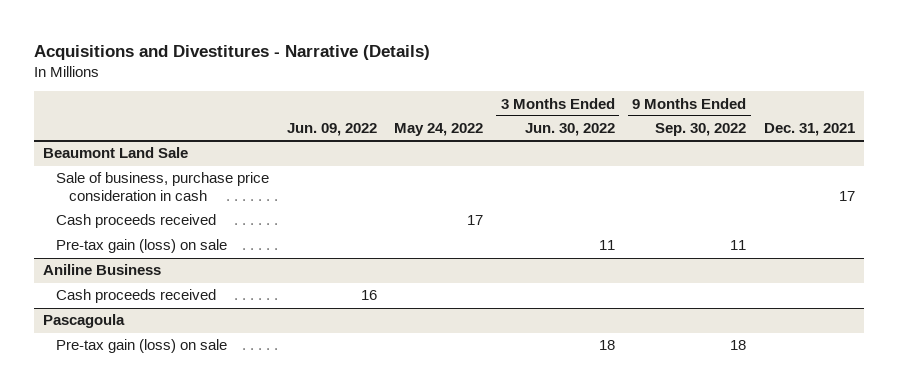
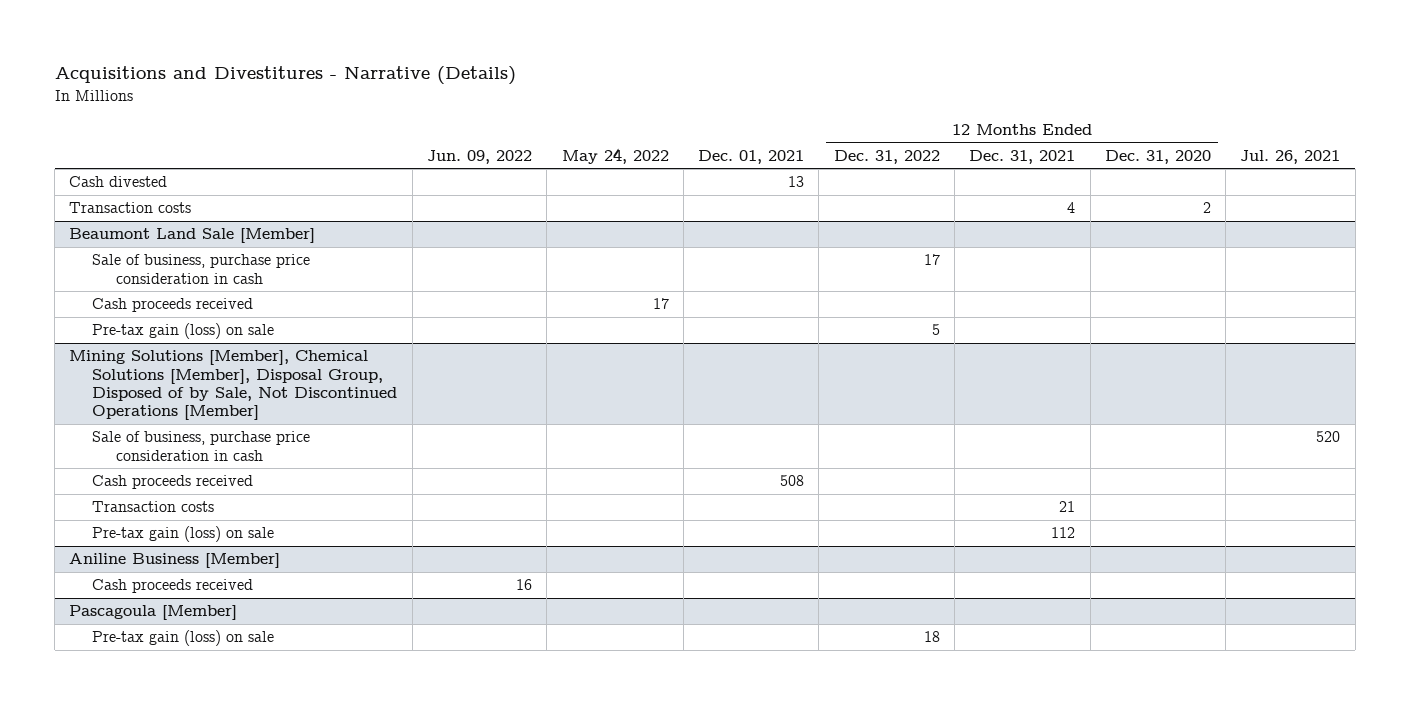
- | Jun. 09, 2022 | May 24, 2022 | 3 Months Ended Jun. 30, 2022 | 9 Months Ended Sep. 30, 2022 | Dec. 31, 2021
+ | Jun. 09, 2022 | May 24, 2022 | Dec. 01, 2021 | 12 Months Ended Dec. 31, 2022 | 12 Months Ended Dec. 31, 2021 | 12 Months Ended Dec. 31, 2020 | Jul. 26, 2021
- Beaumont Land Sale
+ Cash divested | | | 13 | | | |
+ Transaction costs | | | | | 4 | 2 |
+ Beaumont Land Sale [Member]
- Aniline Business
+ Mining Solutions [Member], Chemical Solutions [Member], Disposal Group, Disposed of by Sale, Not Discontinued Operations [Member]
+ Sale of business, purchase price consideration in cash | | | | | | | 520
+ Cash proceeds received | | | 508 | | | |
+ Transaction costs | | | | | 21 | |
+ Pre-tax gain (loss) on sale | | | | | 112 | |
+ Aniline Business [Member]
- Pascagoula
+ Pascagoula [Member]

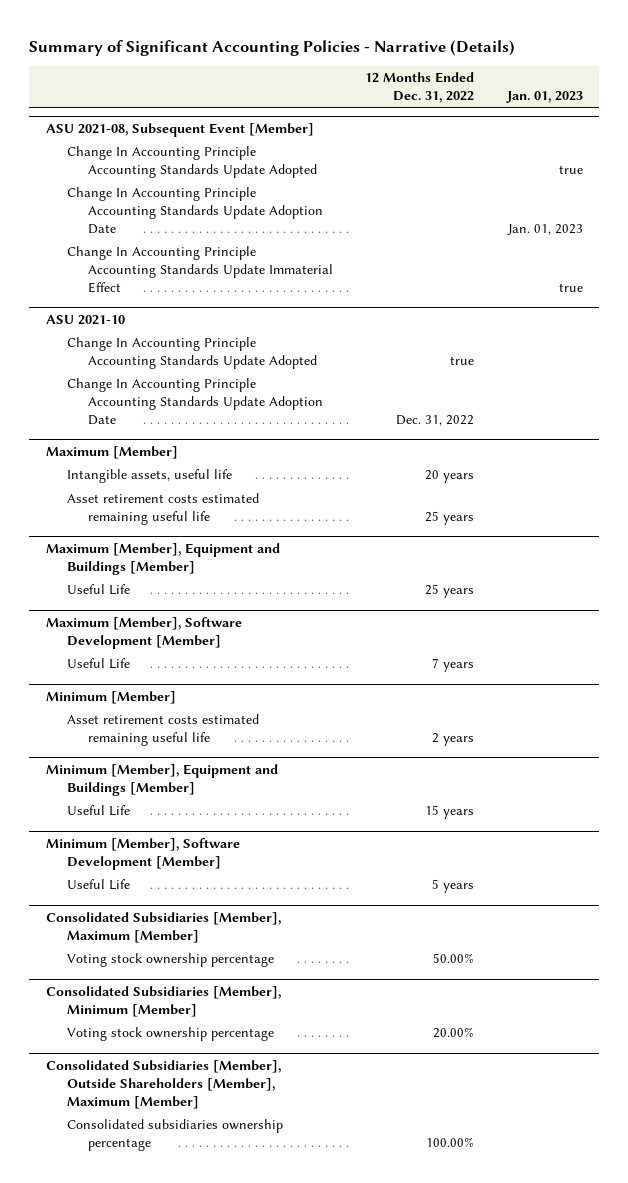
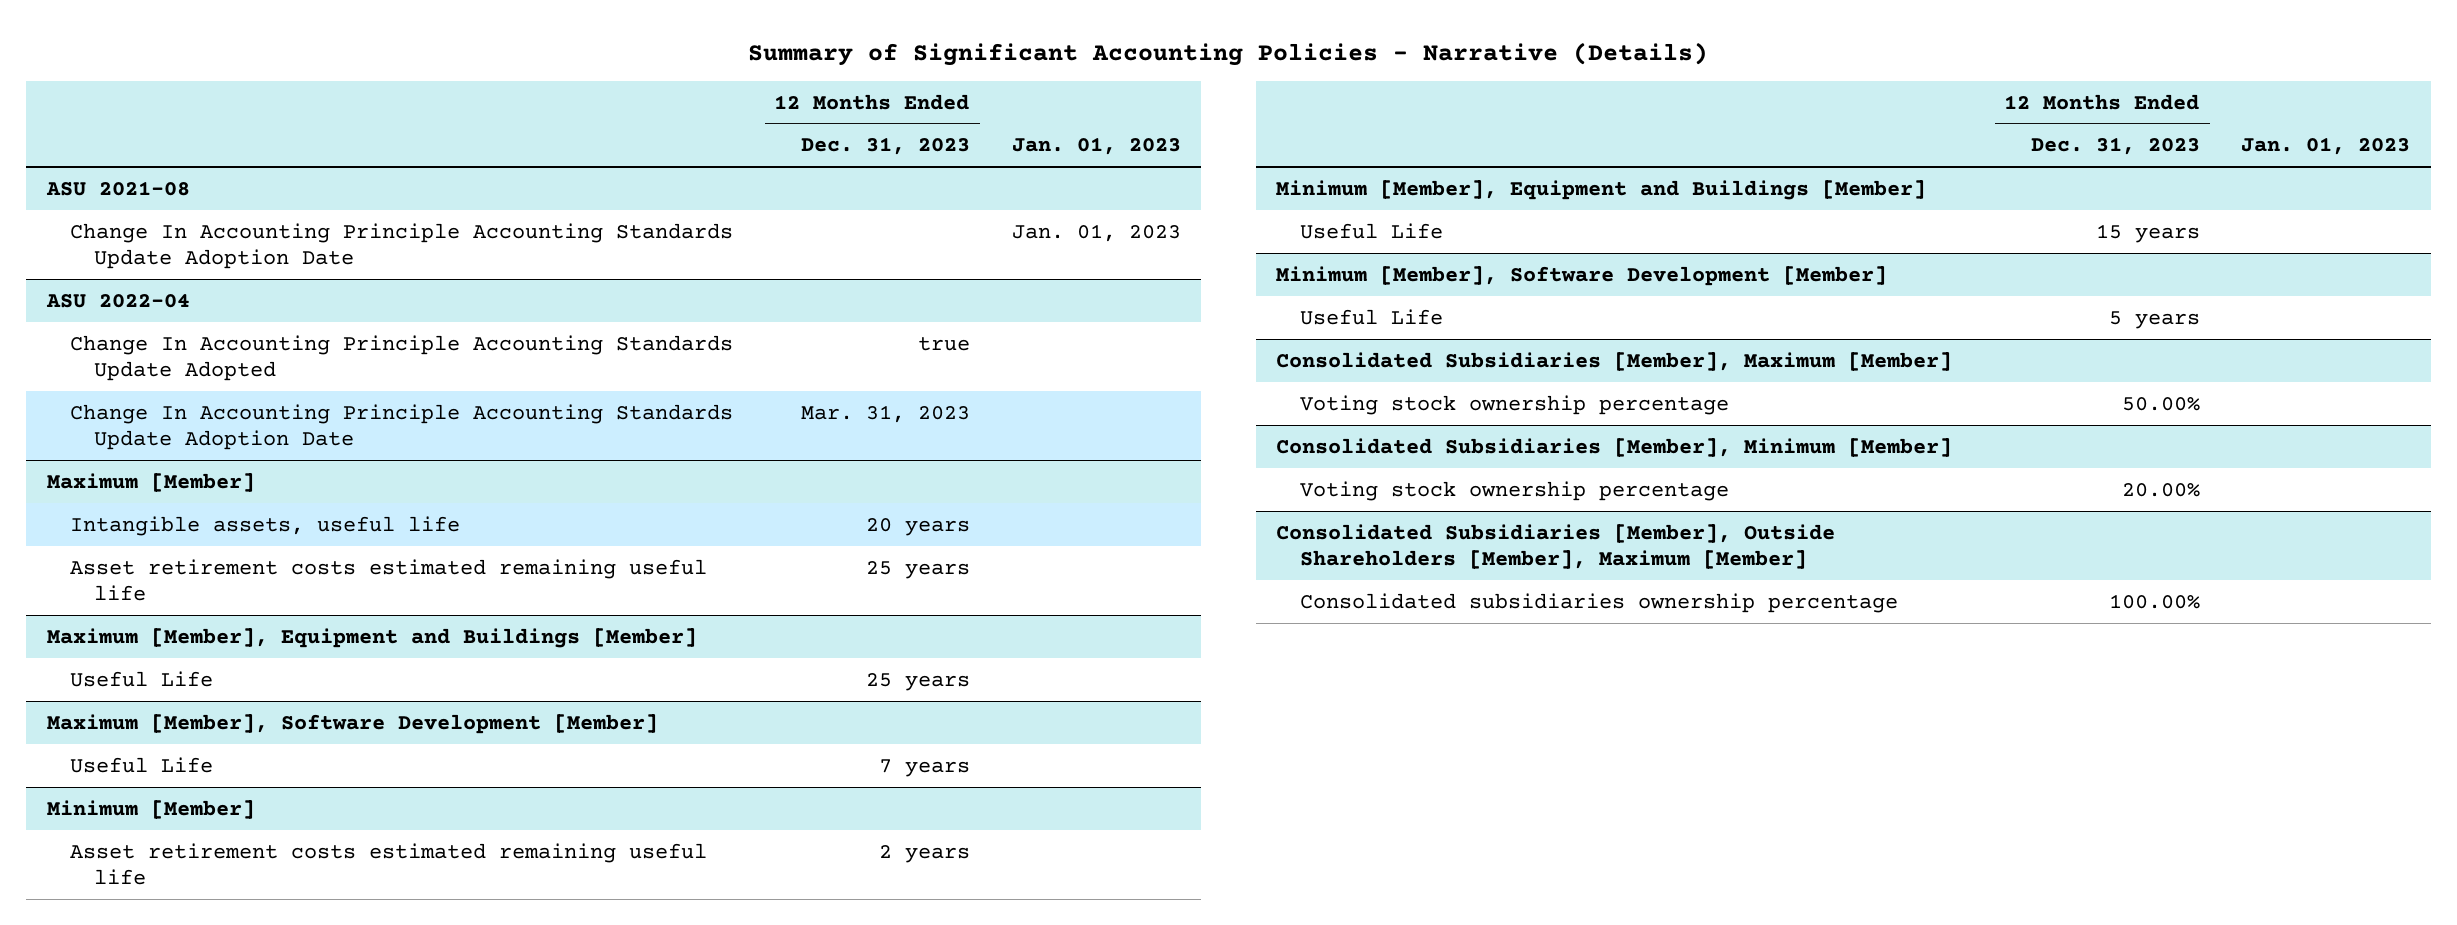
- | 12 Months Ended Dec. 31, 2022 | Jan. 01, 2023
+ | 12 Months Ended Dec. 31, 2023 | Jan. 01, 2023
- ASU 2021-08, Subsequent Event [Member]
- Change In Accounting Principle Accounting Standards Update Adopted | | true
+ ASU 2021-08
- Change In Accounting Principle Accounting Standards Update Immaterial Effect | | true
- ASU 2021-10
- Change In Accounting Principle Accounting Standards Update Adopted | true |
- Change In Accounting Principle Accounting Standards Update Adoption Date | Dec. 31, 2022 |
+ ASU 2022-04
+ Change In Accounting Principle Accounting Standards Update Adopted | true |
+ Change In Accounting Principle Accounting Standards Update Adoption Date | Mar. 31, 2023 |

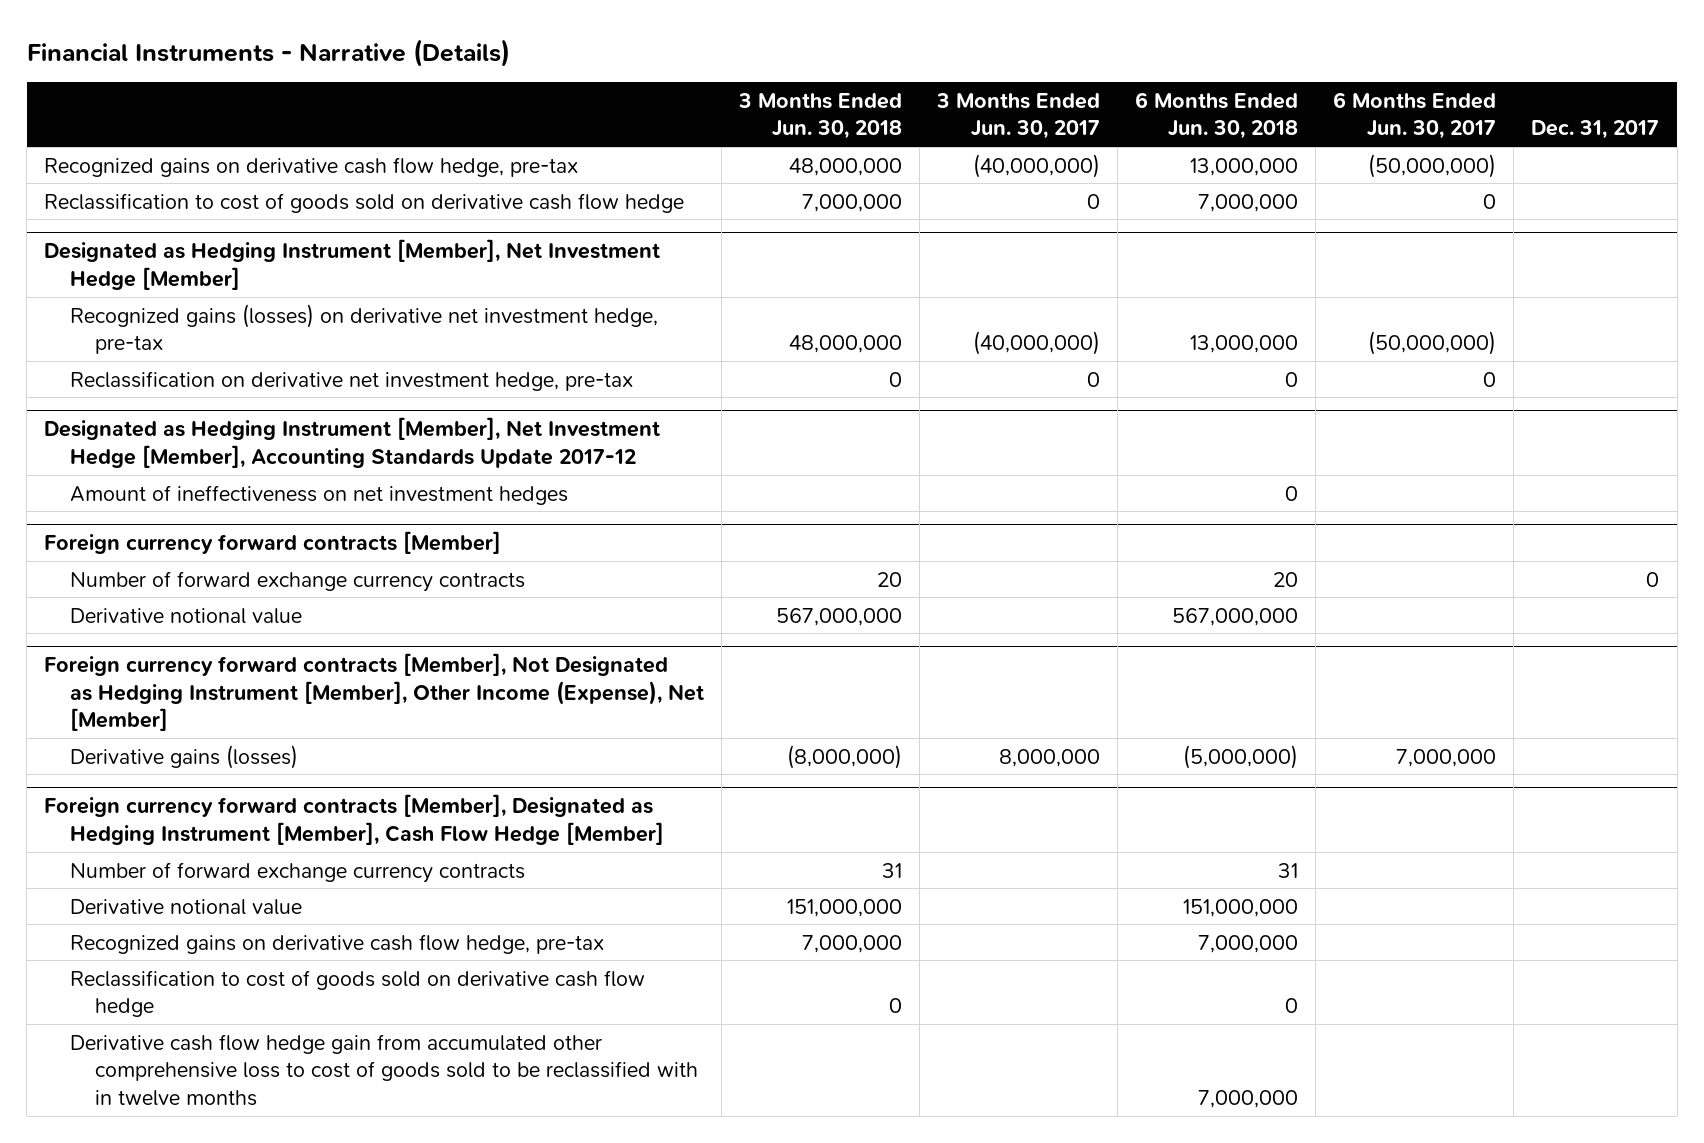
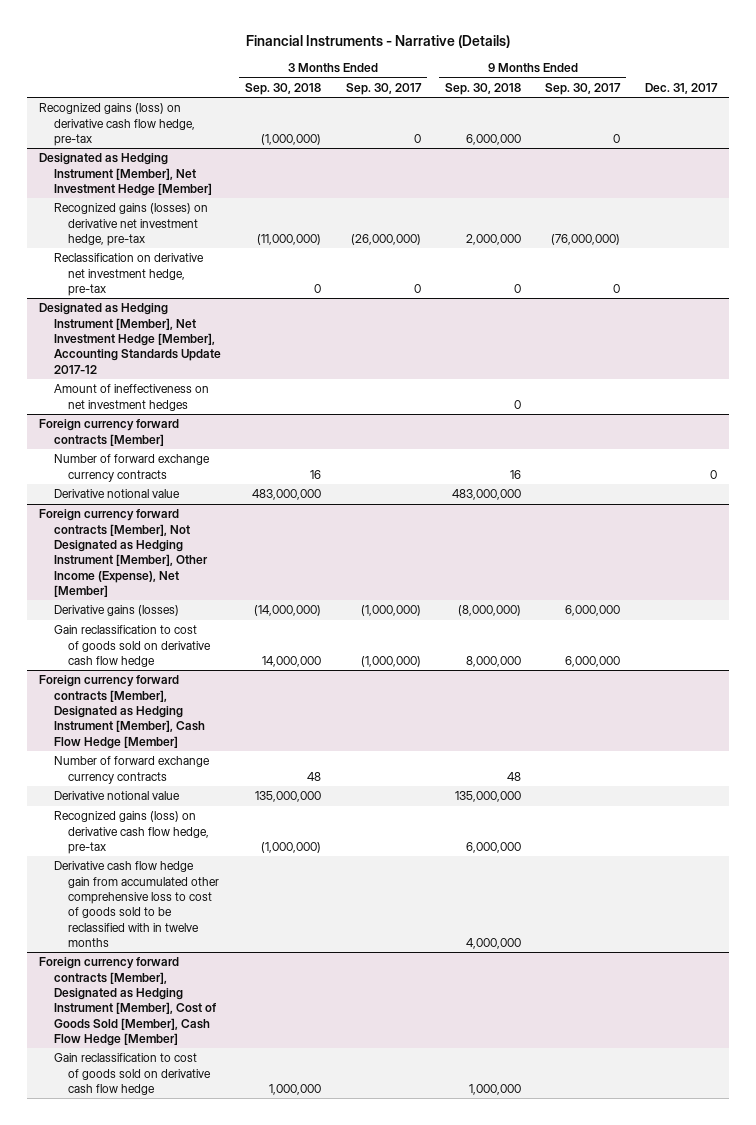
- | 3 Months Ended Jun. 30, 2018 | 3 Months Ended Jun. 30, 2017 | 6 Months Ended Jun. 30, 2018 | 6 Months Ended Jun. 30, 2017 | Dec. 31, 2017
+ | 3 Months Ended Sep. 30, 2018 | 3 Months Ended Sep. 30, 2017 | 9 Months Ended Sep. 30, 2018 | 9 Months Ended Sep. 30, 2017 | Dec. 31, 2017
- Recognized gains on derivative cash flow hedge, pre-tax | 48,000,000 | (40,000,000) | 13,000,000 | (50,000,000) |
- Reclassification to cost of goods sold on derivative cash flow hedge | 7,000,000 | 0 | 7,000,000 | 0 |
+ Recognized gains (loss) on derivative cash flow hedge, pre-tax | (1,000,000) | 0 | 6,000,000 | 0 |
@ Foreign currency forward contracts [Member], Not Designated as Hedging Instrument [Member], Other Income (Expense), Net [Member]
+ Gain reclassification to cost of goods sold on derivative cash flow hedge | 14,000,000 | (1,000,000) | 8,000,000 | 6,000,000 |
@ Foreign currency forward contracts [Member], Designated as Hedging Instrument [Member], Cash Flow Hedge [Member]
- Recognized gains on derivative cash flow hedge, pre-tax | 7,000,000 | | 7,000,000 | |
- Reclassification to cost of goods sold on derivative cash flow hedge | 0 | | 0 | |
+ Recognized gains (loss) on derivative cash flow hedge, pre-tax | (1,000,000) | | 6,000,000 | |
+ Foreign currency forward contracts [Member], Designated as Hedging Instrument [Member], Cost of Goods Sold [Member], Cash Flow Hedge [Member]
+ Gain reclassification to cost of goods sold on derivative cash flow hedge | 1,000,000 | | 1,000,000 | |

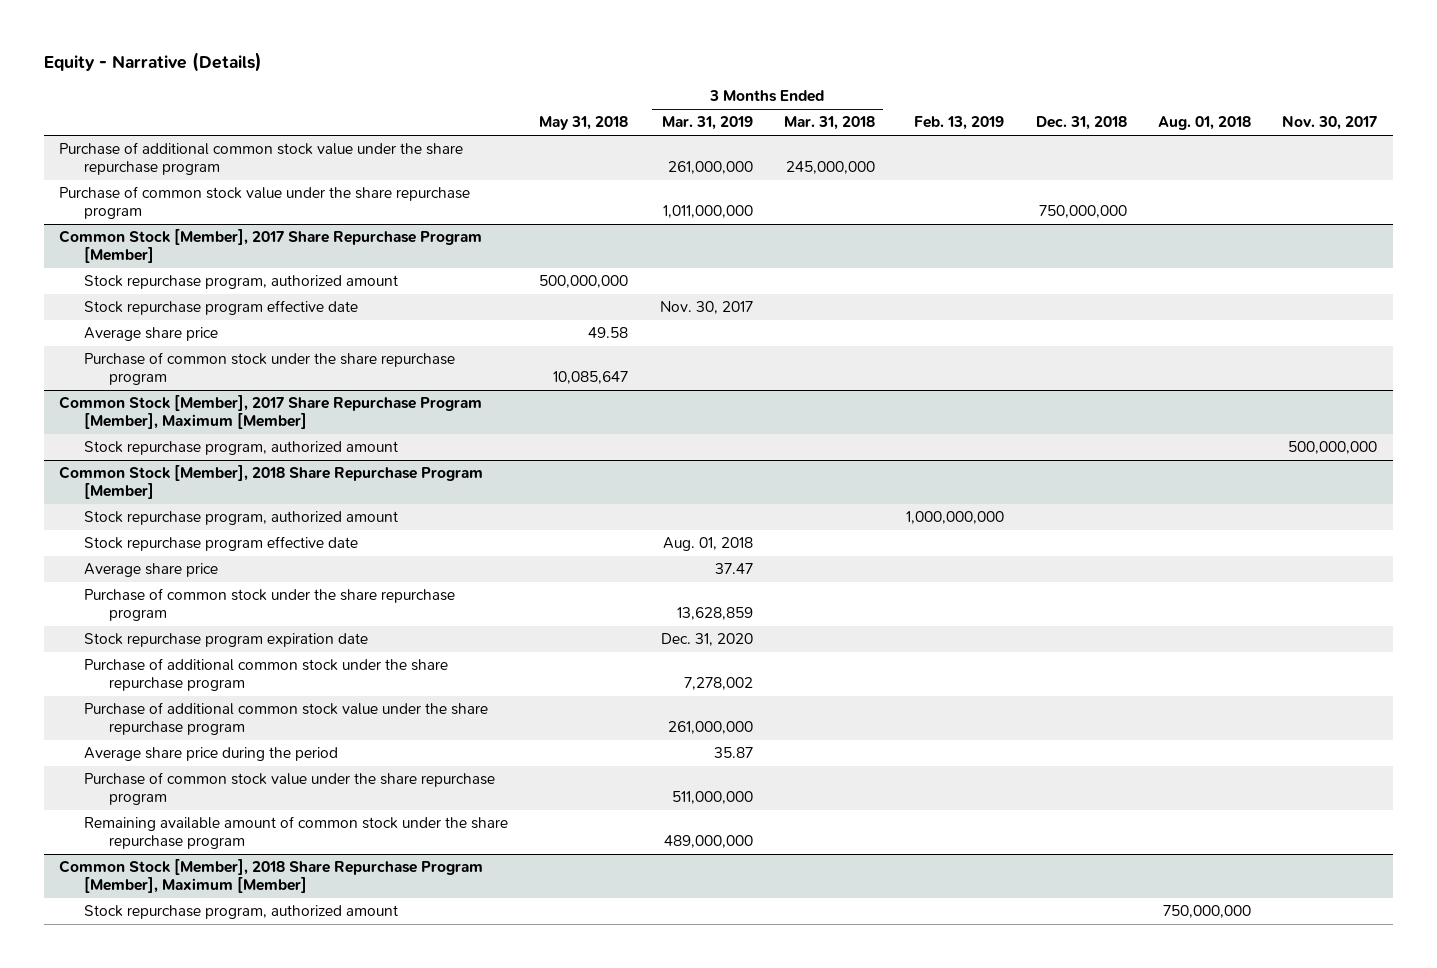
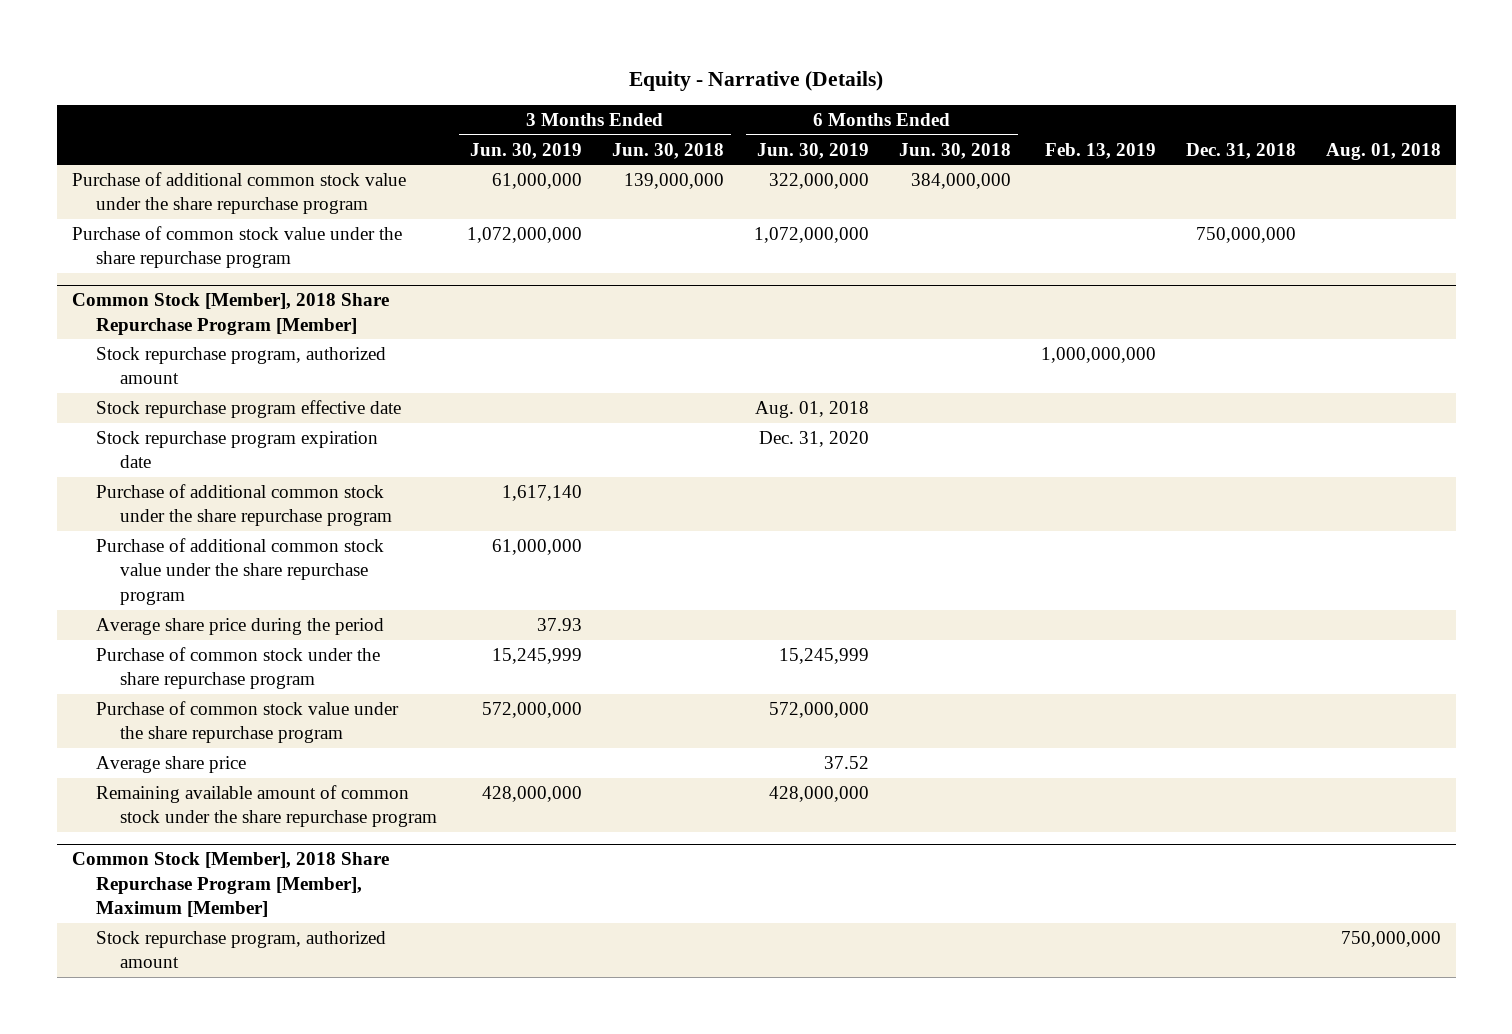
- | May 31, 2018 | 3 Months Ended Mar. 31, 2019 | 3 Months Ended Mar. 31, 2018 | Feb. 13, 2019 | Dec. 31, 2018 | Aug. 01, 2018 | Nov. 30, 2017
+ | 3 Months Ended Jun. 30, 2019 | 3 Months Ended Jun. 30, 2018 | 6 Months Ended Jun. 30, 2019 | 6 Months Ended Jun. 30, 2018 | Feb. 13, 2019 | Dec. 31, 2018 | Aug. 01, 2018
- Common Stock [Member], 2017 Share Repurchase Program [Member]
- Stock repurchase program, authorized amount | 500,000,000 | | | | | |
- Stock repurchase program effective date | | Nov. 30, 2017 | | | | |
- Average share price | 49.58 | | | | | |
- Purchase of common stock under the share repurchase program | 10,085,647 | | | | | |
- Common Stock [Member], 2017 Share Repurchase Program [Member], Maximum [Member]
- Stock repurchase program, authorized amount | | | | | | | 500,000,000
@ Common Stock [Member], 2018 Share Repurchase Program [Member]
moved down: Purchase of common stock under the share repurchase program | 15,245,999 | | 15,245,999 | | | |
moved down: Average share price | | | 37.52 | | | |

